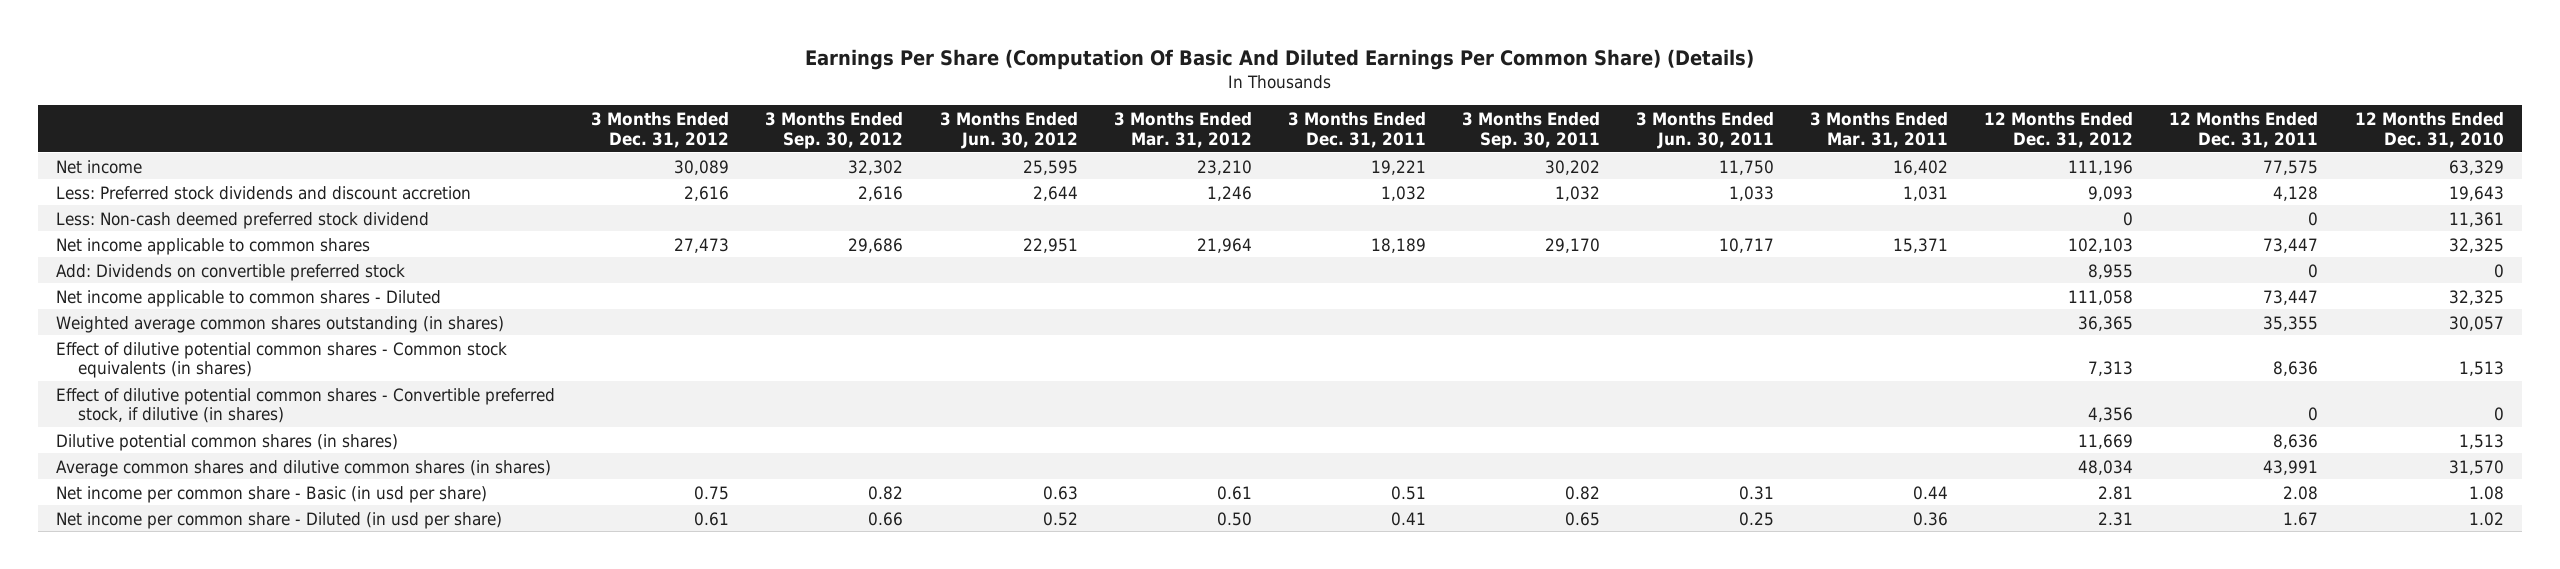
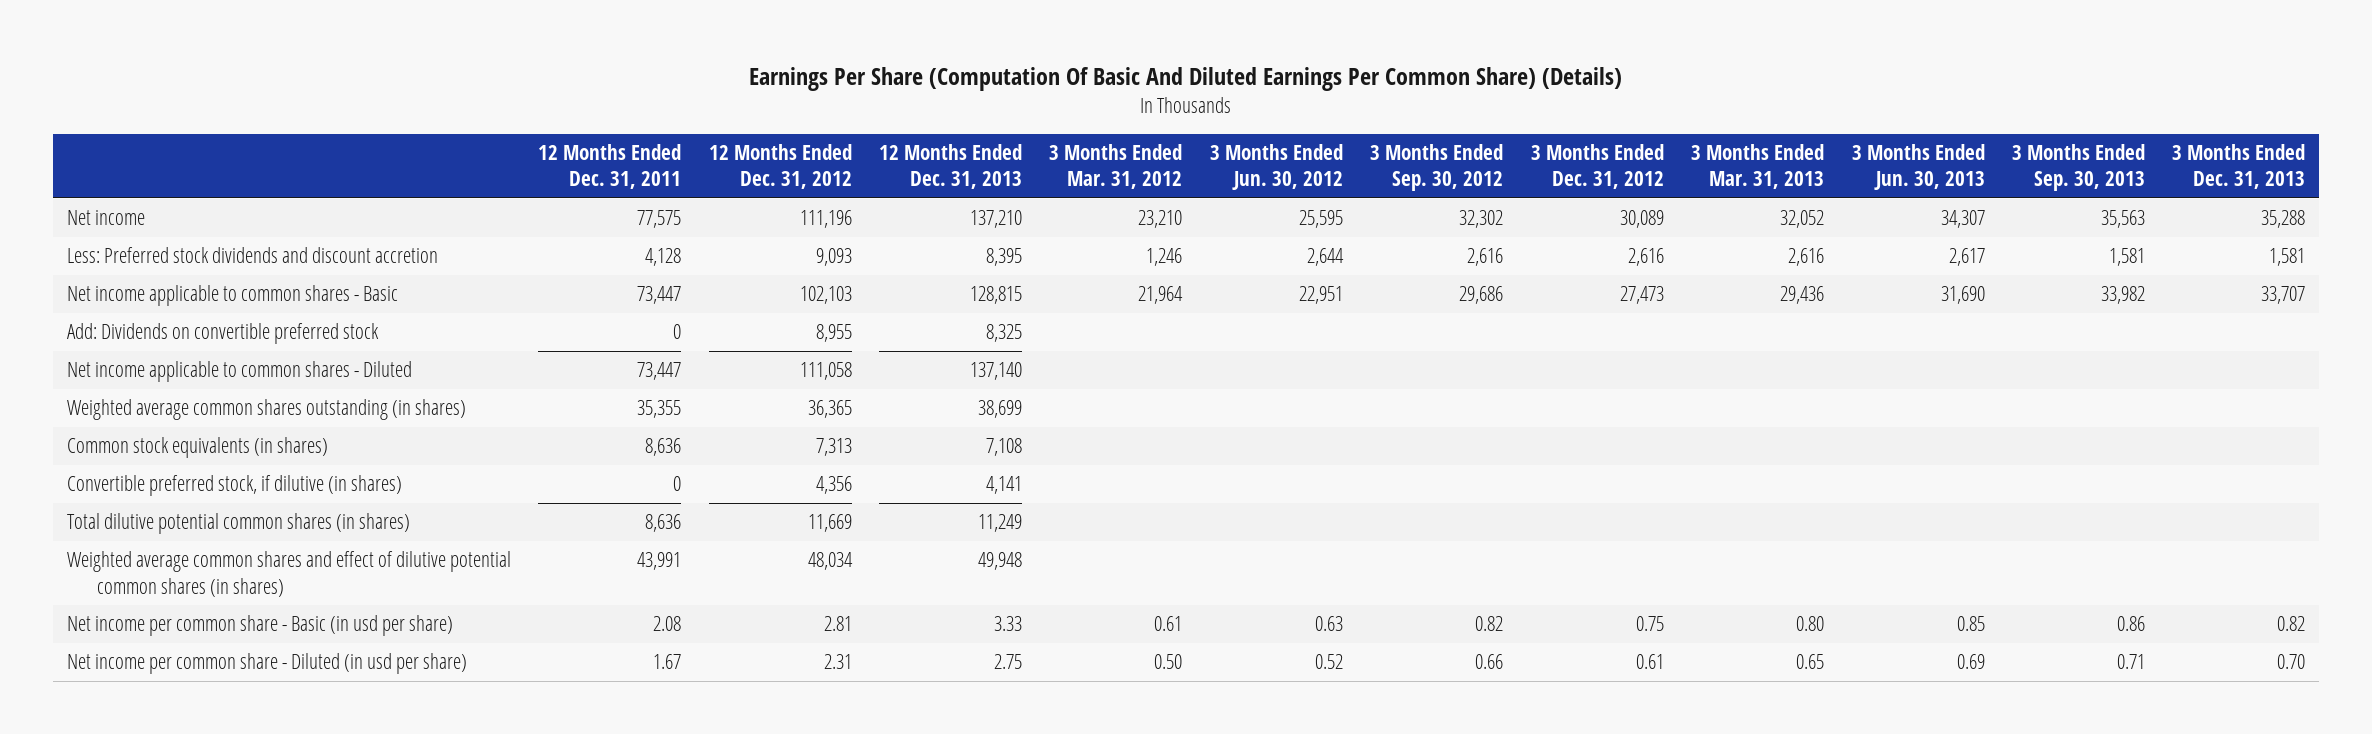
- | 3 Months Ended Dec. 31, 2012 | 3 Months Ended Sep. 30, 2012 | 3 Months Ended Jun. 30, 2012 | 3 Months Ended Mar. 31, 2012 | 3 Months Ended Dec. 31, 2011 | 3 Months Ended Sep. 30, 2011 | 3 Months Ended Jun. 30, 2011 | 3 Months Ended Mar. 31, 2011 | 12 Months Ended Dec. 31, 2012 | 12 Months Ended Dec. 31, 2011 | 12 Months Ended Dec. 31, 2010
+ | 12 Months Ended Dec. 31, 2011 | 12 Months Ended Dec. 31, 2012 | 12 Months Ended Dec. 31, 2013 | 3 Months Ended Mar. 31, 2012 | 3 Months Ended Jun. 30, 2012 | 3 Months Ended Sep. 30, 2012 | 3 Months Ended Dec. 31, 2012 | 3 Months Ended Mar. 31, 2013 | 3 Months Ended Jun. 30, 2013 | 3 Months Ended Sep. 30, 2013 | 3 Months Ended Dec. 31, 2013
- Less: Non-cash deemed preferred stock dividend | | | | | | | | | 0 | 0 | 11,361
- Net income applicable to common shares | 27,473 | 29,686 | 22,951 | 21,964 | 18,189 | 29,170 | 10,717 | 15,371 | 102,103 | 73,447 | 32,325
+ Net income applicable to common shares - Basic | 73,447 | 102,103 | 128,815 | 21,964 | 22,951 | 29,686 | 27,473 | 29,436 | 31,690 | 33,982 | 33,707
- Effect of dilutive potential common shares - Common stock equivalents (in shares) | | | | | | | | | 7,313 | 8,636 | 1,513
- Effect of dilutive potential common shares - Convertible preferred stock, if dilutive (in shares) | | | | | | | | | 4,356 | 0 | 0
- Dilutive potential common shares (in shares) | | | | | | | | | 11,669 | 8,636 | 1,513
- Average common shares and dilutive common shares (in shares) | | | | | | | | | 48,034 | 43,991 | 31,570
+ Common stock equivalents (in shares) | 8,636 | 7,313 | 7,108 | | | | | | | |
+ Convertible preferred stock, if dilutive (in shares) | 0 | 4,356 | 4,141 | | | | | | | |
+ Total dilutive potential common shares (in shares) | 8,636 | 11,669 | 11,249 | | | | | | | |
+ Weighted average common shares and effect of dilutive potential common shares (in shares) | 43,991 | 48,034 | 49,948 | | | | | | | |

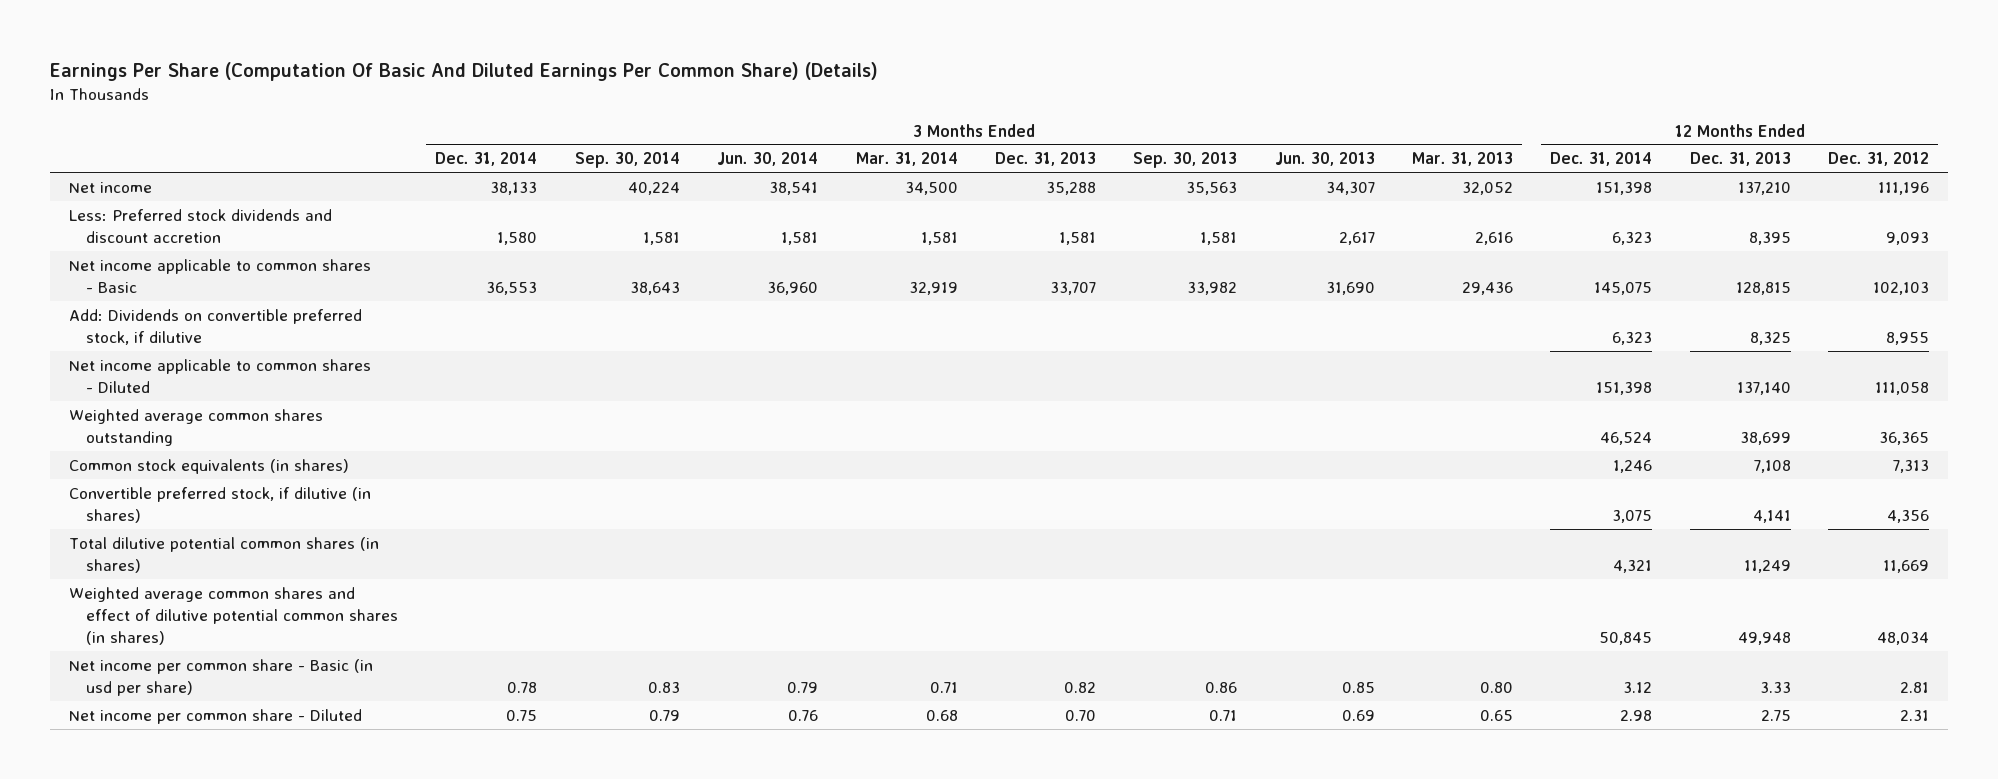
- | 12 Months Ended Dec. 31, 2011 | 12 Months Ended Dec. 31, 2012 | 12 Months Ended Dec. 31, 2013 | 3 Months Ended Mar. 31, 2012 | 3 Months Ended Jun. 30, 2012 | 3 Months Ended Sep. 30, 2012 | 3 Months Ended Dec. 31, 2012 | 3 Months Ended Mar. 31, 2013 | 3 Months Ended Jun. 30, 2013 | 3 Months Ended Sep. 30, 2013 | 3 Months Ended Dec. 31, 2013
+ | 3 Months Ended Dec. 31, 2014 | 3 Months Ended Sep. 30, 2014 | 3 Months Ended Jun. 30, 2014 | 3 Months Ended Mar. 31, 2014 | 3 Months Ended Dec. 31, 2013 | 3 Months Ended Sep. 30, 2013 | 3 Months Ended Jun. 30, 2013 | 3 Months Ended Mar. 31, 2013 | 12 Months Ended Dec. 31, 2014 | 12 Months Ended Dec. 31, 2013 | 12 Months Ended Dec. 31, 2012
- Add: Dividends on convertible preferred stock | 0 | 8,955 | 8,325 | | | | | | | |
+ Add: Dividends on convertible preferred stock, if dilutive | | | | | | | | | 6,323 | 8,325 | 8,955
- Weighted average common shares outstanding (in shares) | 35,355 | 36,365 | 38,699 | | | | | | | |
+ Weighted average common shares outstanding | | | | | | | | | 46,524 | 38,699 | 36,365
- Net income per common share - Diluted (in usd per share) | 1.67 | 2.31 | 2.75 | 0.50 | 0.52 | 0.66 | 0.61 | 0.65 | 0.69 | 0.71 | 0.70
+ Net income per common share - Diluted | 0.75 | 0.79 | 0.76 | 0.68 | 0.70 | 0.71 | 0.69 | 0.65 | 2.98 | 2.75 | 2.31

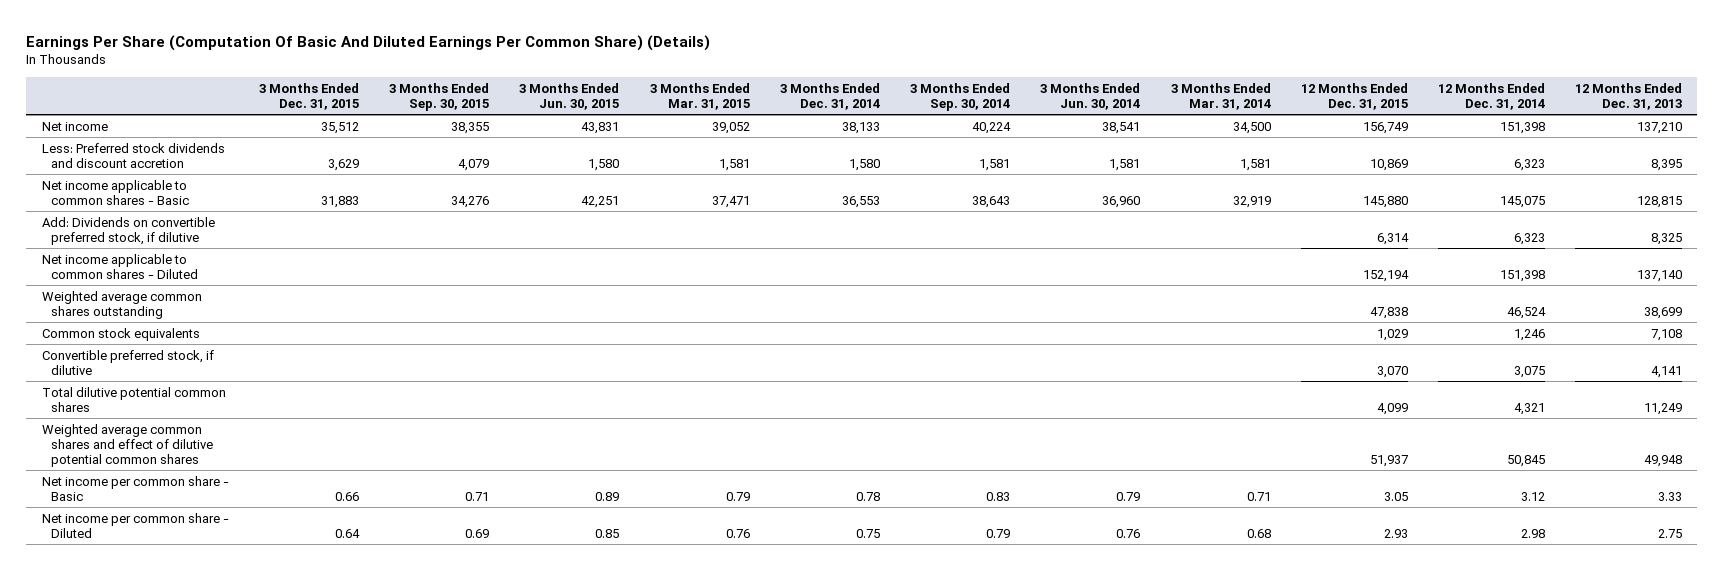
- | 3 Months Ended Dec. 31, 2014 | 3 Months Ended Sep. 30, 2014 | 3 Months Ended Jun. 30, 2014 | 3 Months Ended Mar. 31, 2014 | 3 Months Ended Dec. 31, 2013 | 3 Months Ended Sep. 30, 2013 | 3 Months Ended Jun. 30, 2013 | 3 Months Ended Mar. 31, 2013 | 12 Months Ended Dec. 31, 2014 | 12 Months Ended Dec. 31, 2013 | 12 Months Ended Dec. 31, 2012
+ | 3 Months Ended Dec. 31, 2015 | 3 Months Ended Sep. 30, 2015 | 3 Months Ended Jun. 30, 2015 | 3 Months Ended Mar. 31, 2015 | 3 Months Ended Dec. 31, 2014 | 3 Months Ended Sep. 30, 2014 | 3 Months Ended Jun. 30, 2014 | 3 Months Ended Mar. 31, 2014 | 12 Months Ended Dec. 31, 2015 | 12 Months Ended Dec. 31, 2014 | 12 Months Ended Dec. 31, 2013
- Common stock equivalents (in shares) | | | | | | | | | 1,246 | 7,108 | 7,313
- Convertible preferred stock, if dilutive (in shares) | | | | | | | | | 3,075 | 4,141 | 4,356
- Total dilutive potential common shares (in shares) | | | | | | | | | 4,321 | 11,249 | 11,669
- Weighted average common shares and effect of dilutive potential common shares (in shares) | | | | | | | | | 50,845 | 49,948 | 48,034
- Net income per common share - Basic (in usd per share) | 0.78 | 0.83 | 0.79 | 0.71 | 0.82 | 0.86 | 0.85 | 0.80 | 3.12 | 3.33 | 2.81
+ Common stock equivalents | | | | | | | | | 1,029 | 1,246 | 7,108
+ Convertible preferred stock, if dilutive | | | | | | | | | 3,070 | 3,075 | 4,141
+ Total dilutive potential common shares | | | | | | | | | 4,099 | 4,321 | 11,249
+ Weighted average common shares and effect of dilutive potential common shares | | | | | | | | | 51,937 | 50,845 | 49,948
+ Net income per common share - Basic | 0.66 | 0.71 | 0.89 | 0.79 | 0.78 | 0.83 | 0.79 | 0.71 | 3.05 | 3.12 | 3.33

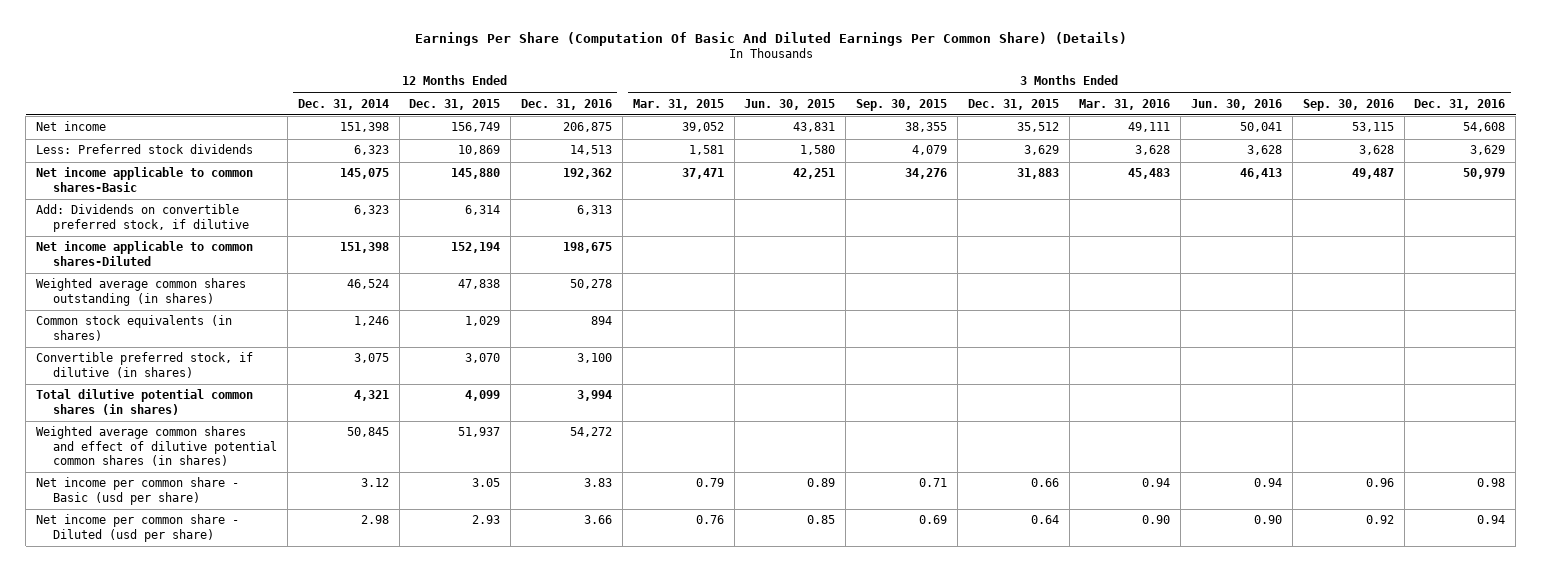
- | 3 Months Ended Dec. 31, 2015 | 3 Months Ended Sep. 30, 2015 | 3 Months Ended Jun. 30, 2015 | 3 Months Ended Mar. 31, 2015 | 3 Months Ended Dec. 31, 2014 | 3 Months Ended Sep. 30, 2014 | 3 Months Ended Jun. 30, 2014 | 3 Months Ended Mar. 31, 2014 | 12 Months Ended Dec. 31, 2015 | 12 Months Ended Dec. 31, 2014 | 12 Months Ended Dec. 31, 2013
+ | 12 Months Ended Dec. 31, 2014 | 12 Months Ended Dec. 31, 2015 | 12 Months Ended Dec. 31, 2016 | 3 Months Ended Mar. 31, 2015 | 3 Months Ended Jun. 30, 2015 | 3 Months Ended Sep. 30, 2015 | 3 Months Ended Dec. 31, 2015 | 3 Months Ended Mar. 31, 2016 | 3 Months Ended Jun. 30, 2016 | 3 Months Ended Sep. 30, 2016 | 3 Months Ended Dec. 31, 2016
- Less: Preferred stock dividends and discount accretion | 3,629 | 4,079 | 1,580 | 1,581 | 1,580 | 1,581 | 1,581 | 1,581 | 10,869 | 6,323 | 8,395
- Net income applicable to common shares - Basic | 31,883 | 34,276 | 42,251 | 37,471 | 36,553 | 38,643 | 36,960 | 32,919 | 145,880 | 145,075 | 128,815
+ Less: Preferred stock dividends | 6,323 | 10,869 | 14,513 | 1,581 | 1,580 | 4,079 | 3,629 | 3,628 | 3,628 | 3,628 | 3,629
+ Net income applicable to common shares-Basic | 145,075 | 145,880 | 192,362 | 37,471 | 42,251 | 34,276 | 31,883 | 45,483 | 46,413 | 49,487 | 50,979
- Net income applicable to common shares - Diluted | | | | | | | | | 152,194 | 151,398 | 137,140
- Weighted average common shares outstanding | | | | | | | | | 47,838 | 46,524 | 38,699
- Common stock equivalents | | | | | | | | | 1,029 | 1,246 | 7,108
- Convertible preferred stock, if dilutive | | | | | | | | | 3,070 | 3,075 | 4,141
- Total dilutive potential common shares | | | | | | | | | 4,099 | 4,321 | 11,249
- Weighted average common shares and effect of dilutive potential common shares | | | | | | | | | 51,937 | 50,845 | 49,948
- Net income per common share - Basic | 0.66 | 0.71 | 0.89 | 0.79 | 0.78 | 0.83 | 0.79 | 0.71 | 3.05 | 3.12 | 3.33
- Net income per common share - Diluted | 0.64 | 0.69 | 0.85 | 0.76 | 0.75 | 0.79 | 0.76 | 0.68 | 2.93 | 2.98 | 2.75
+ Net income applicable to common shares-Diluted | 151,398 | 152,194 | 198,675 | | | | | | | |
+ Weighted average common shares outstanding (in shares) | 46,524 | 47,838 | 50,278 | | | | | | | |
+ Common stock equivalents (in shares) | 1,246 | 1,029 | 894 | | | | | | | |
+ Convertible preferred stock, if dilutive (in shares) | 3,075 | 3,070 | 3,100 | | | | | | | |
+ Total dilutive potential common shares (in shares) | 4,321 | 4,099 | 3,994 | | | | | | | |
+ Weighted average common shares and effect of dilutive potential common shares (in shares) | 50,845 | 51,937 | 54,272 | | | | | | | |
+ Net income per common share - Basic (usd per share) | 3.12 | 3.05 | 3.83 | 0.79 | 0.89 | 0.71 | 0.66 | 0.94 | 0.94 | 0.96 | 0.98
+ Net income per common share - Diluted (usd per share) | 2.98 | 2.93 | 3.66 | 0.76 | 0.85 | 0.69 | 0.64 | 0.90 | 0.90 | 0.92 | 0.94

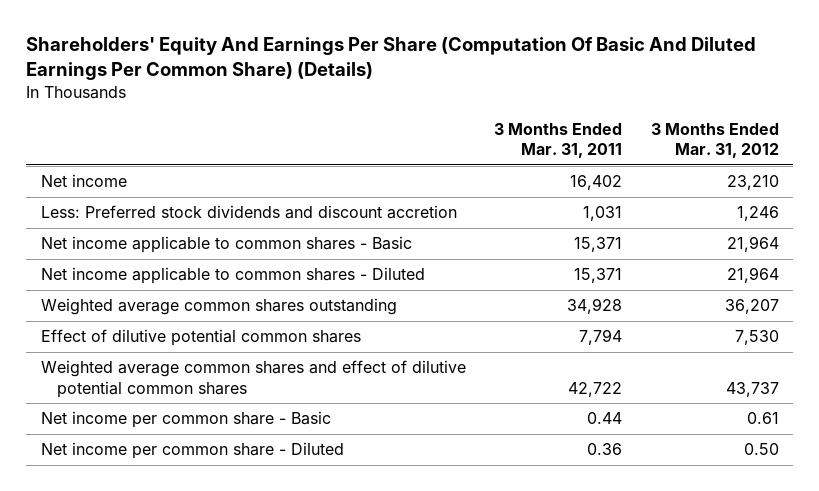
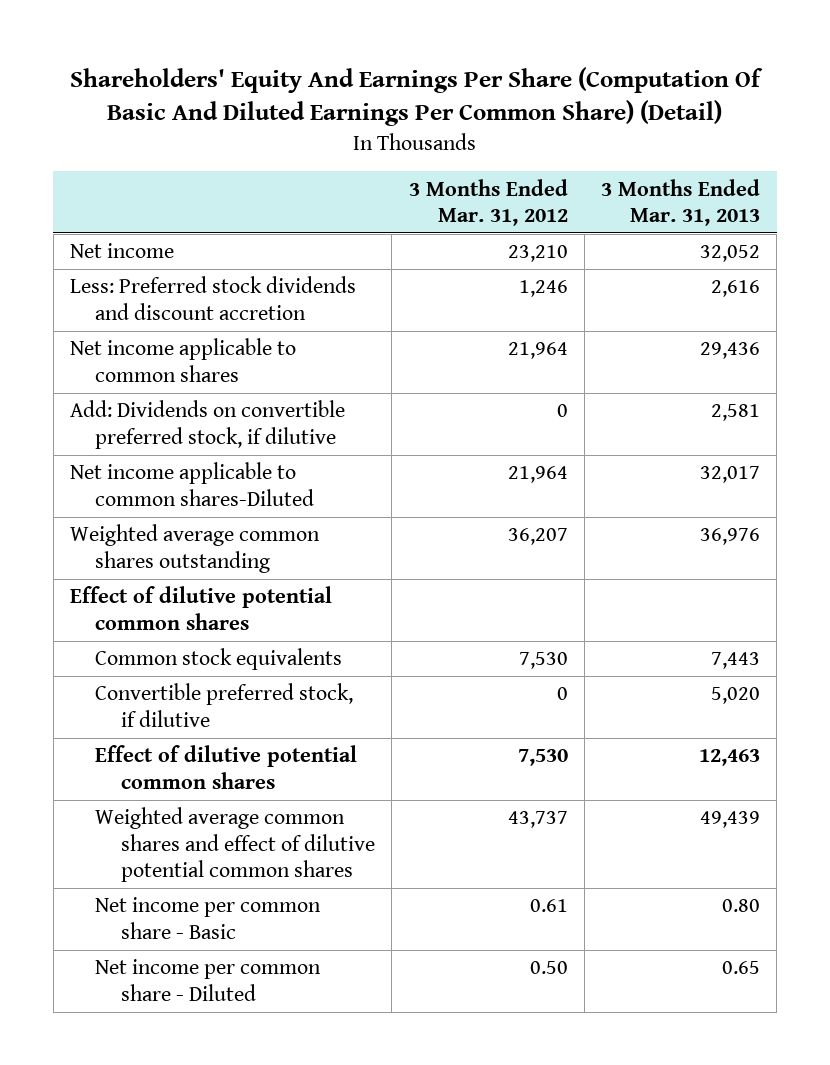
- Shareholders' Equity And Earnings Per Share (Computation Of Basic And Diluted Earnings Per Common Share) (Details)
+ Shareholders' Equity And Earnings Per Share (Computation Of Basic And Diluted Earnings Per Common Share) (Detail)
- | 3 Months Ended Mar. 31, 2011 | 3 Months Ended Mar. 31, 2012
+ | 3 Months Ended Mar. 31, 2012 | 3 Months Ended Mar. 31, 2013
- Net income applicable to common shares - Basic | 15,371 | 21,964
- Net income applicable to common shares - Diluted | 15,371 | 21,964
+ Net income applicable to common shares | 21,964 | 29,436
+ Add: Dividends on convertible preferred stock, if dilutive | 0 | 2,581
+ Net income applicable to common shares-Diluted | 21,964 | 32,017
+ Effect of dilutive potential common shares
+ Common stock equivalents | 7,530 | 7,443
+ Convertible preferred stock, if dilutive | 0 | 5,020

